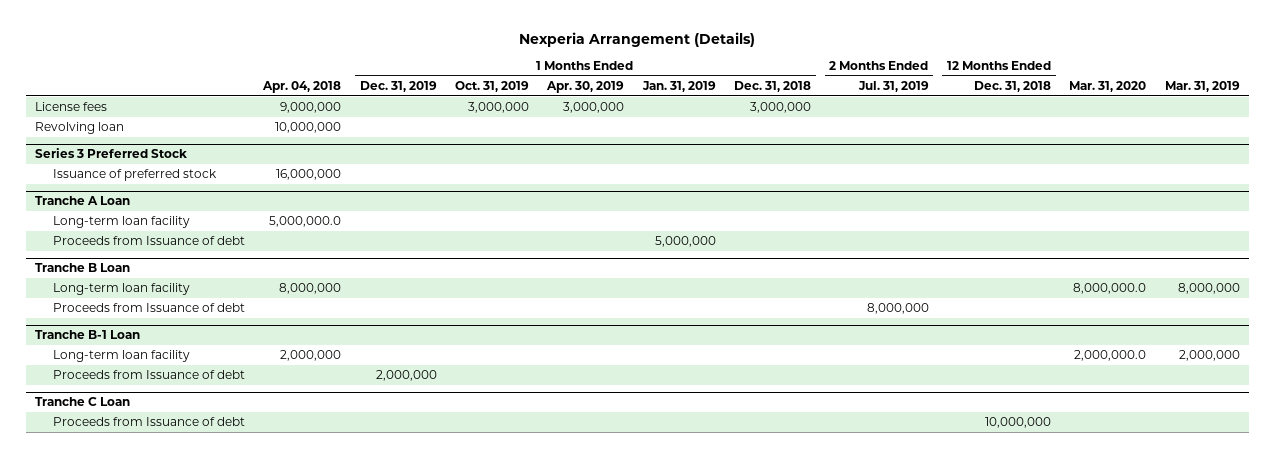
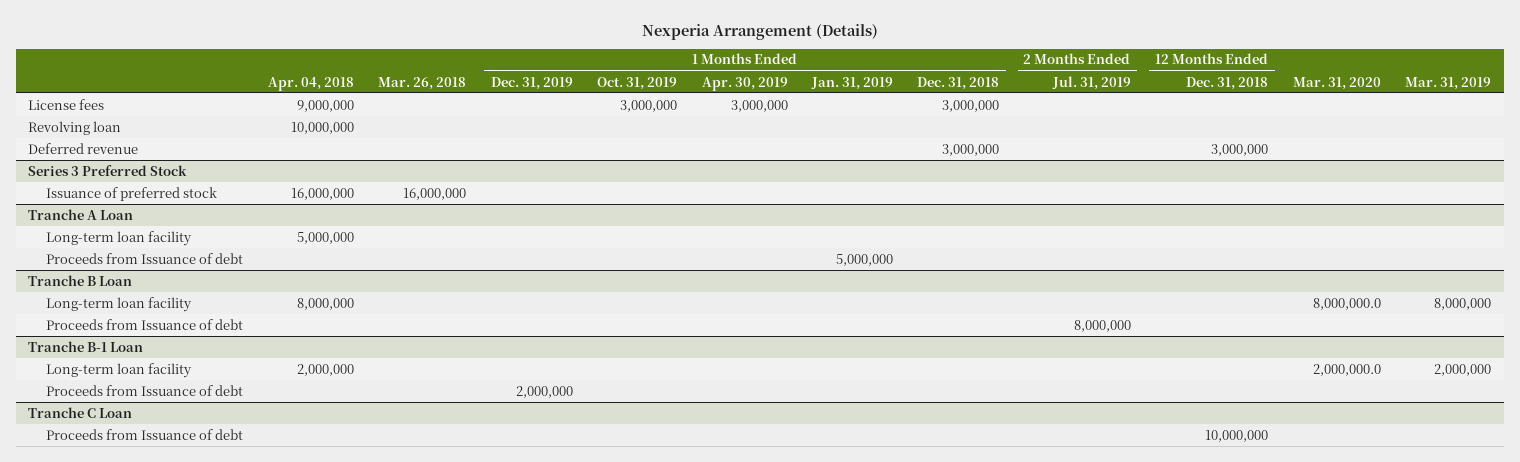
- | Apr. 04, 2018 | 1 Months Ended Dec. 31, 2019 | 1 Months Ended Oct. 31, 2019 | 1 Months Ended Apr. 30, 2019 | 1 Months Ended Jan. 31, 2019 | 1 Months Ended Dec. 31, 2018 | 2 Months Ended Jul. 31, 2019 | 12 Months Ended Dec. 31, 2018 | Mar. 31, 2020 | Mar. 31, 2019
+ | Apr. 04, 2018 | Mar. 26, 2018 | 1 Months Ended Dec. 31, 2019 | 1 Months Ended Oct. 31, 2019 | 1 Months Ended Apr. 30, 2019 | 1 Months Ended Jan. 31, 2019 | 1 Months Ended Dec. 31, 2018 | 2 Months Ended Jul. 31, 2019 | 12 Months Ended Dec. 31, 2018 | Mar. 31, 2020 | Mar. 31, 2019
+ Deferred revenue | | | | | | | 3,000,000 | | 3,000,000 | |
@ Tranche A Loan
- Long-term loan facility | 5,000,000.0 | | | | | | | | |
+ Long-term loan facility | 5,000,000 | | | | | | | | | |

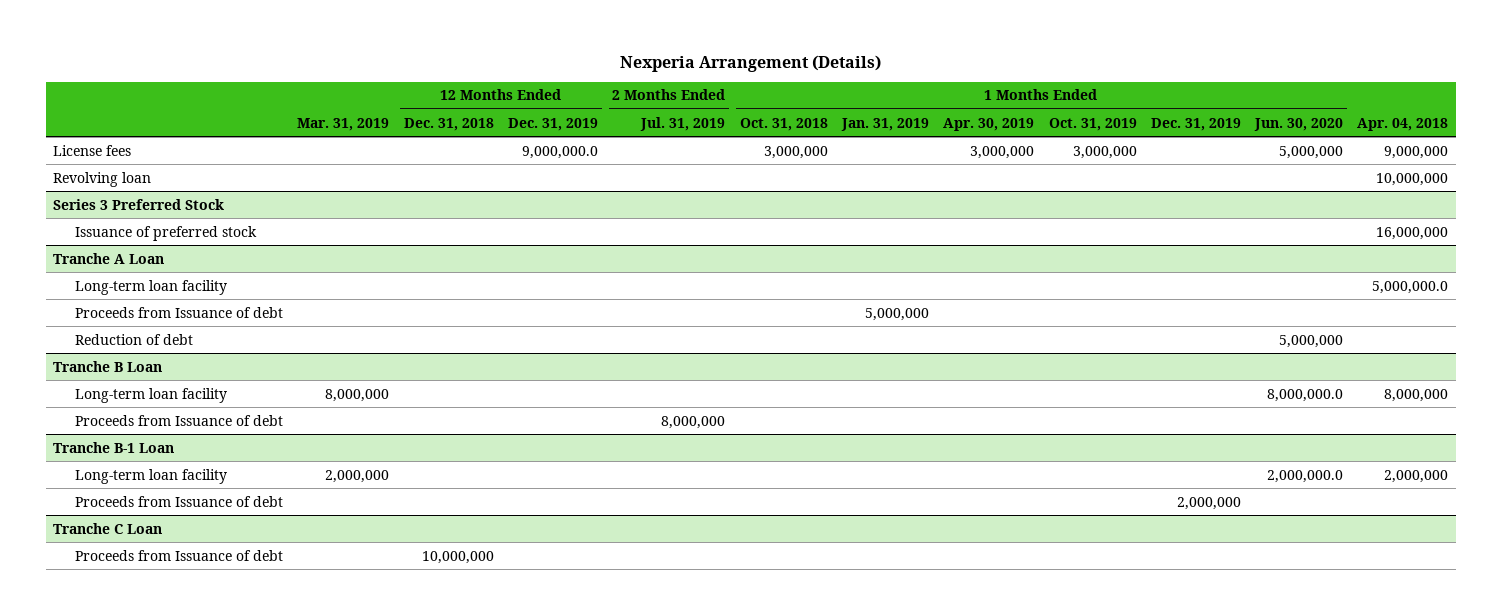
- | Apr. 04, 2018 | Mar. 26, 2018 | 1 Months Ended Dec. 31, 2019 | 1 Months Ended Oct. 31, 2019 | 1 Months Ended Apr. 30, 2019 | 1 Months Ended Jan. 31, 2019 | 1 Months Ended Dec. 31, 2018 | 2 Months Ended Jul. 31, 2019 | 12 Months Ended Dec. 31, 2018 | Mar. 31, 2020 | Mar. 31, 2019
+ | Mar. 31, 2019 | 12 Months Ended Dec. 31, 2018 | 12 Months Ended Dec. 31, 2019 | 2 Months Ended Jul. 31, 2019 | 1 Months Ended Oct. 31, 2018 | 1 Months Ended Jan. 31, 2019 | 1 Months Ended Apr. 30, 2019 | 1 Months Ended Oct. 31, 2019 | 1 Months Ended Dec. 31, 2019 | 1 Months Ended Jun. 30, 2020 | Apr. 04, 2018
- Deferred revenue | | | | | | | 3,000,000 | | 3,000,000 | |
@ Tranche A Loan
- Long-term loan facility | 5,000,000 | | | | | | | | | |
+ Long-term loan facility | | | | | | | | | | | 5,000,000.0
+ Reduction of debt | | | | | | | | | | 5,000,000 |

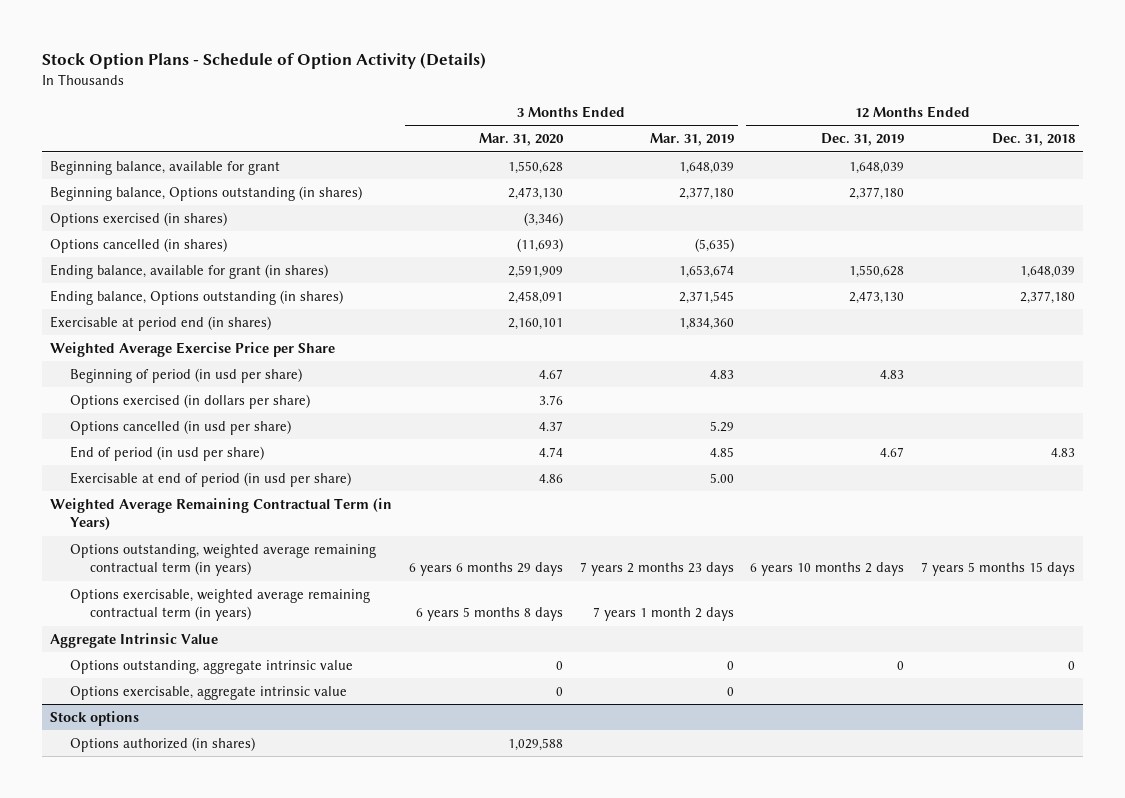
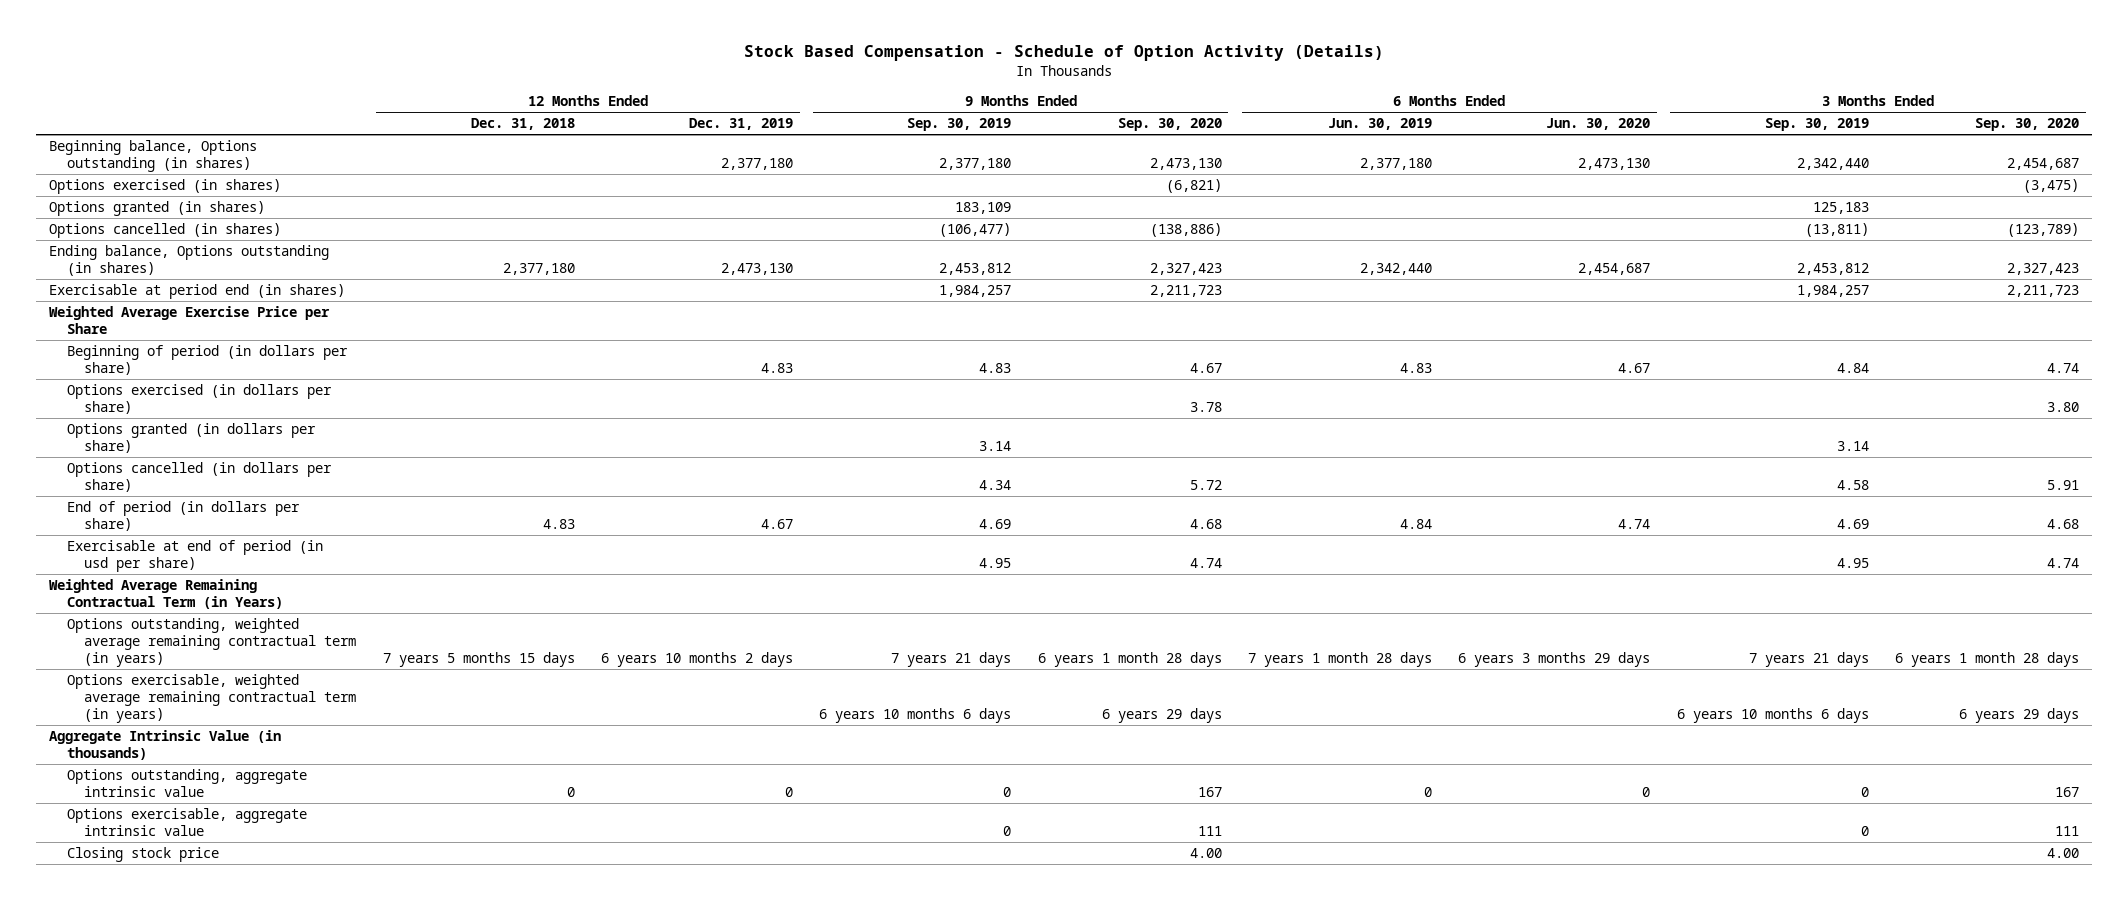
- Stock Option Plans - Schedule of Option Activity (Details)
+ Stock Based Compensation - Schedule of Option Activity (Details)
- | 3 Months Ended Mar. 31, 2020 | 3 Months Ended Mar. 31, 2019 | 12 Months Ended Dec. 31, 2019 | 12 Months Ended Dec. 31, 2018
+ | 12 Months Ended Dec. 31, 2018 | 12 Months Ended Dec. 31, 2019 | 9 Months Ended Sep. 30, 2019 | 9 Months Ended Sep. 30, 2020 | 6 Months Ended Jun. 30, 2019 | 6 Months Ended Jun. 30, 2020 | 3 Months Ended Sep. 30, 2019 | 3 Months Ended Sep. 30, 2020
- Beginning balance, available for grant | 1,550,628 | 1,648,039 | 1,648,039 |
+ Options granted (in shares) | | | 183,109 | | | | 125,183 |
- Ending balance, available for grant (in shares) | 2,591,909 | 1,653,674 | 1,550,628 | 1,648,039
- Beginning of period (in usd per share) | 4.67 | 4.83 | 4.83 |
+ Beginning of period (in dollars per share) | | 4.83 | 4.83 | 4.67 | 4.83 | 4.67 | 4.84 | 4.74
- Options cancelled (in usd per share) | 4.37 | 5.29 | |
- End of period (in usd per share) | 4.74 | 4.85 | 4.67 | 4.83
+ Options granted (in dollars per share) | | | 3.14 | | | | 3.14 |
+ Options cancelled (in dollars per share) | | | 4.34 | 5.72 | | | 4.58 | 5.91
+ End of period (in dollars per share) | 4.83 | 4.67 | 4.69 | 4.68 | 4.84 | 4.74 | 4.69 | 4.68
- Aggregate Intrinsic Value
+ Aggregate Intrinsic Value (in thousands)
- Stock options
- Options authorized (in shares) | 1,029,588 | | |
+ Closing stock price | | | | 4.00 | | | | 4.00

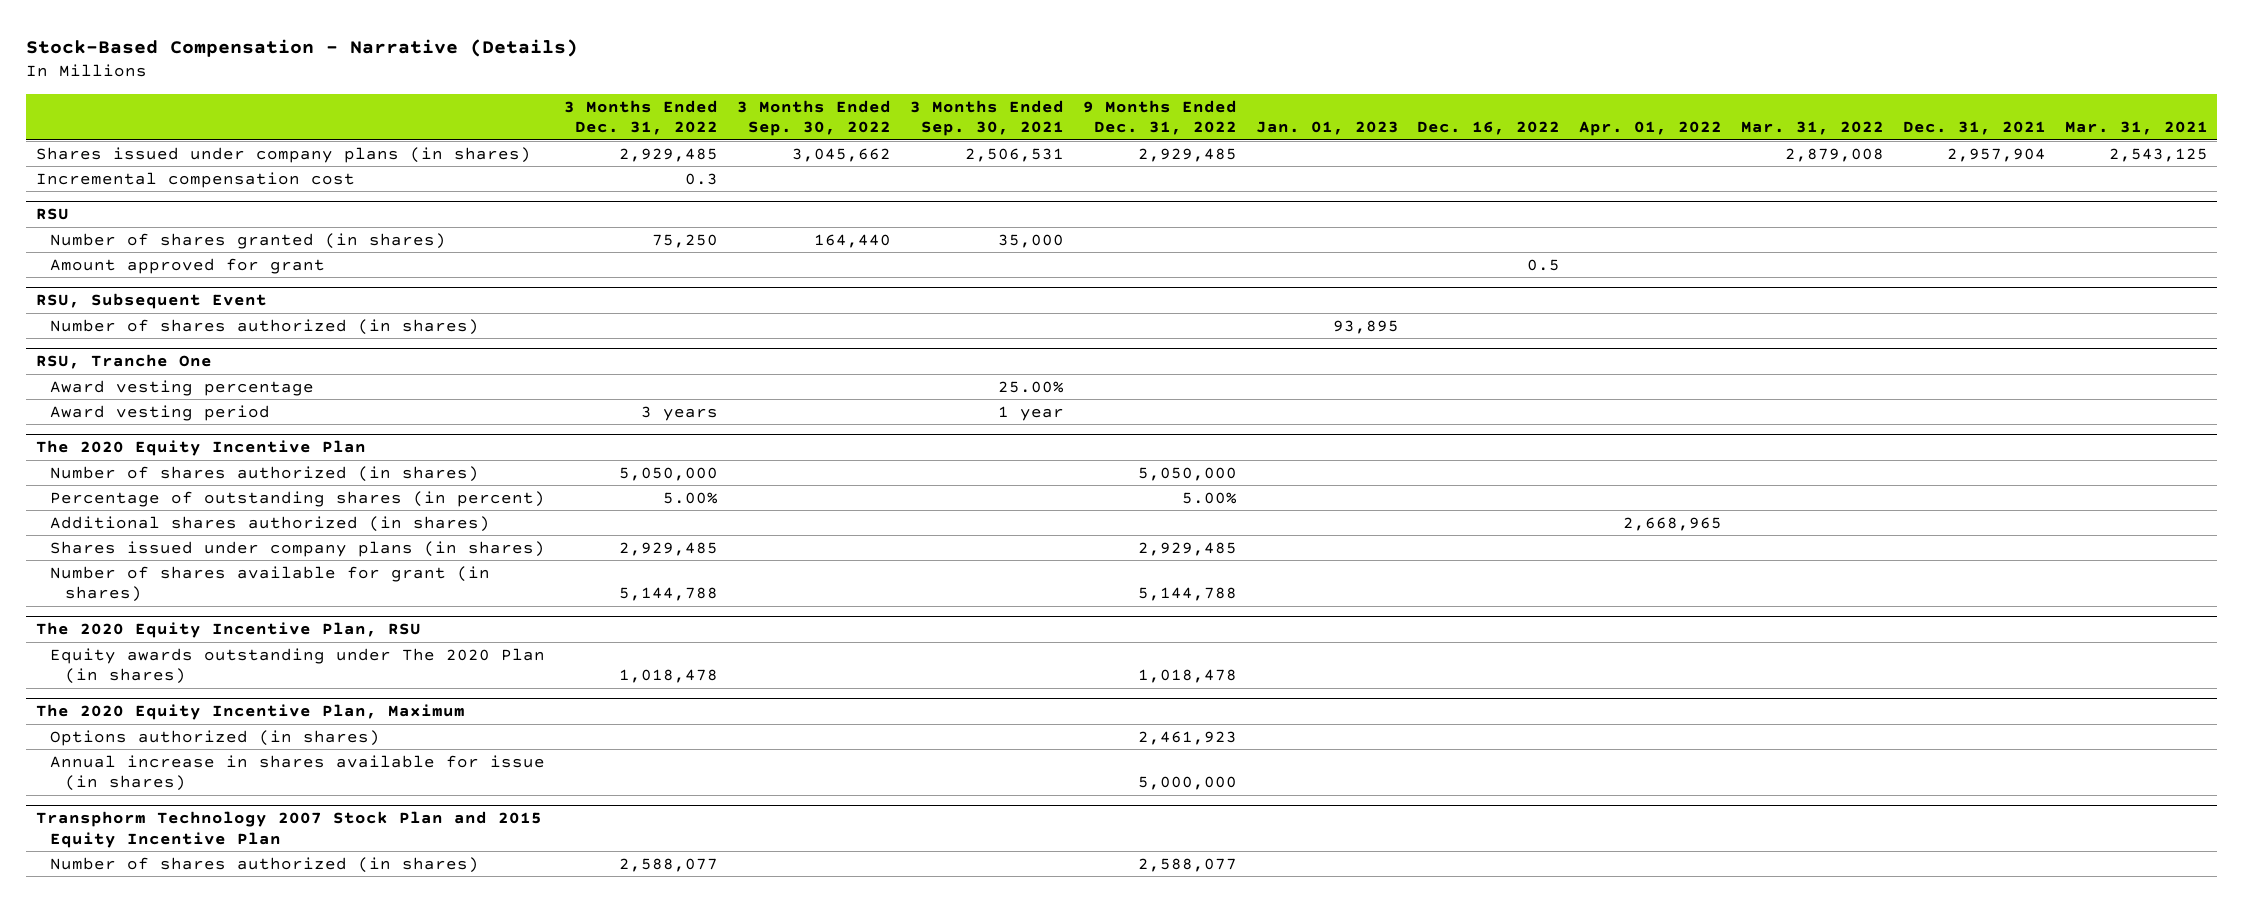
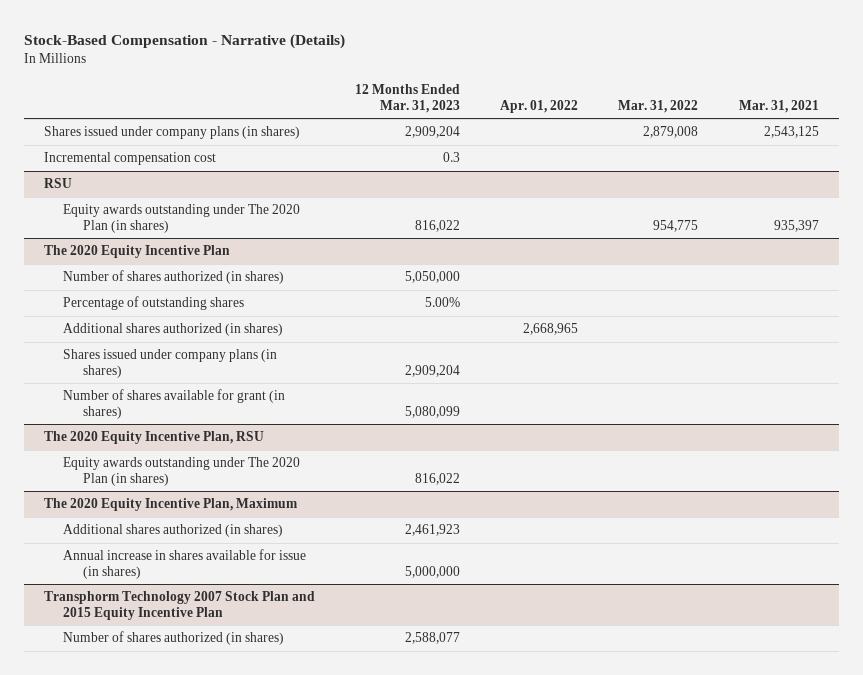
- | 3 Months Ended Dec. 31, 2022 | 3 Months Ended Sep. 30, 2022 | 3 Months Ended Sep. 30, 2021 | 9 Months Ended Dec. 31, 2022 | Jan. 01, 2023 | Dec. 16, 2022 | Apr. 01, 2022 | Mar. 31, 2022 | Dec. 31, 2021 | Mar. 31, 2021
+ | 12 Months Ended Mar. 31, 2023 | Apr. 01, 2022 | Mar. 31, 2022 | Mar. 31, 2021
@ RSU
- Number of shares granted (in shares) | 75,250 | 164,440 | 35,000 | | | | | | |
- Amount approved for grant | | | | | | 0.5 | | | |
- RSU, Subsequent Event
- Number of shares authorized (in shares) | | | | | 93,895 | | | | |
- RSU, Tranche One
- Award vesting percentage | | | 25.00% | | | | | | |
- Award vesting period | 3 years | | 1 year | | | | | | |
@ RSU
+ Equity awards outstanding under The 2020 Plan (in shares) | 816,022 | | 954,775 | 935,397
@ The 2020 Equity Incentive Plan
- Percentage of outstanding shares (in percent) | 5.00% | | | 5.00% | | | | | |
+ Percentage of outstanding shares | 5.00% | | |
@ The 2020 Equity Incentive Plan, Maximum
- Options authorized (in shares) | | | | 2,461,923 | | | | | |
+ Additional shares authorized (in shares) | 2,461,923 | | |

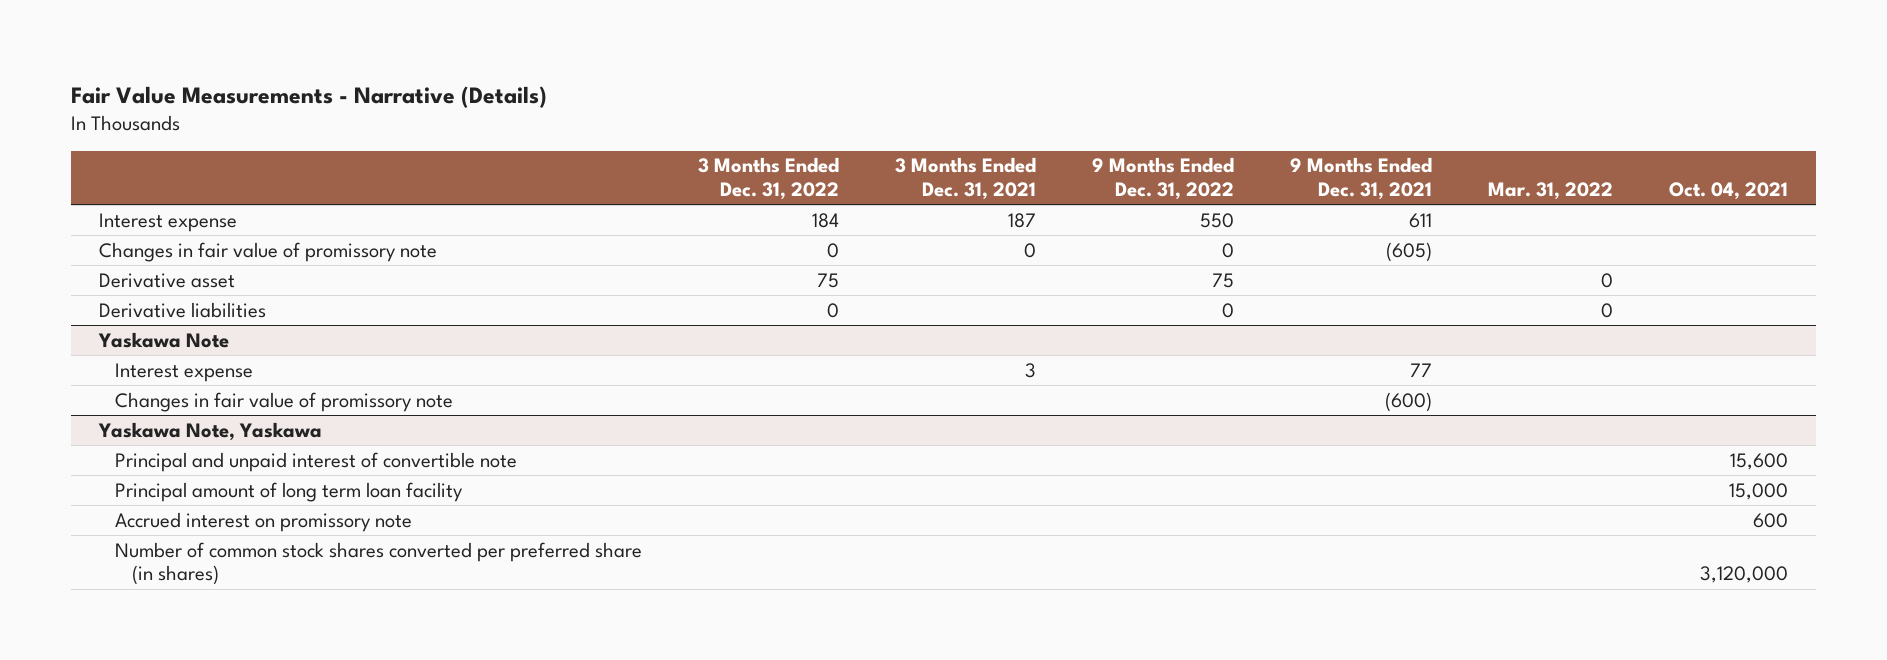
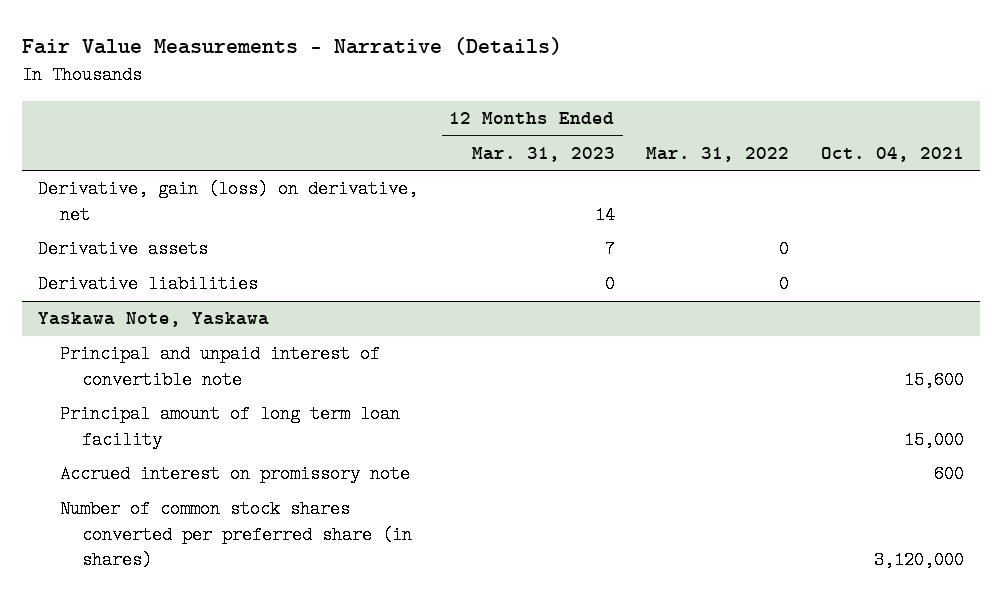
- | 3 Months Ended Dec. 31, 2022 | 3 Months Ended Dec. 31, 2021 | 9 Months Ended Dec. 31, 2022 | 9 Months Ended Dec. 31, 2021 | Mar. 31, 2022 | Oct. 04, 2021
+ | 12 Months Ended Mar. 31, 2023 | Mar. 31, 2022 | Oct. 04, 2021
- Interest expense | 184 | 187 | 550 | 611 | |
- Changes in fair value of promissory note | 0 | 0 | 0 | (605) | |
- Derivative asset | 75 | | 75 | | 0 |
+ Derivative, gain (loss) on derivative, net | 14 | |
+ Derivative assets | 7 | 0 |
- Yaskawa Note
- Interest expense | | 3 | | 77 | |
- Changes in fair value of promissory note | | | | (600) | |

